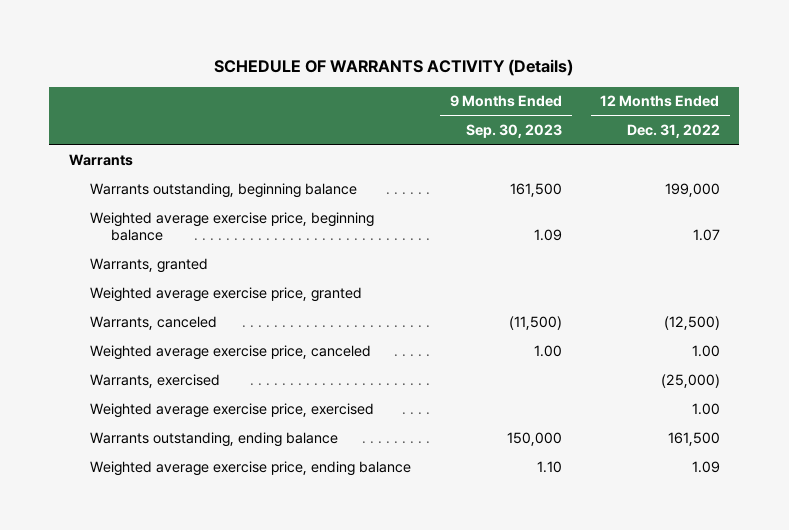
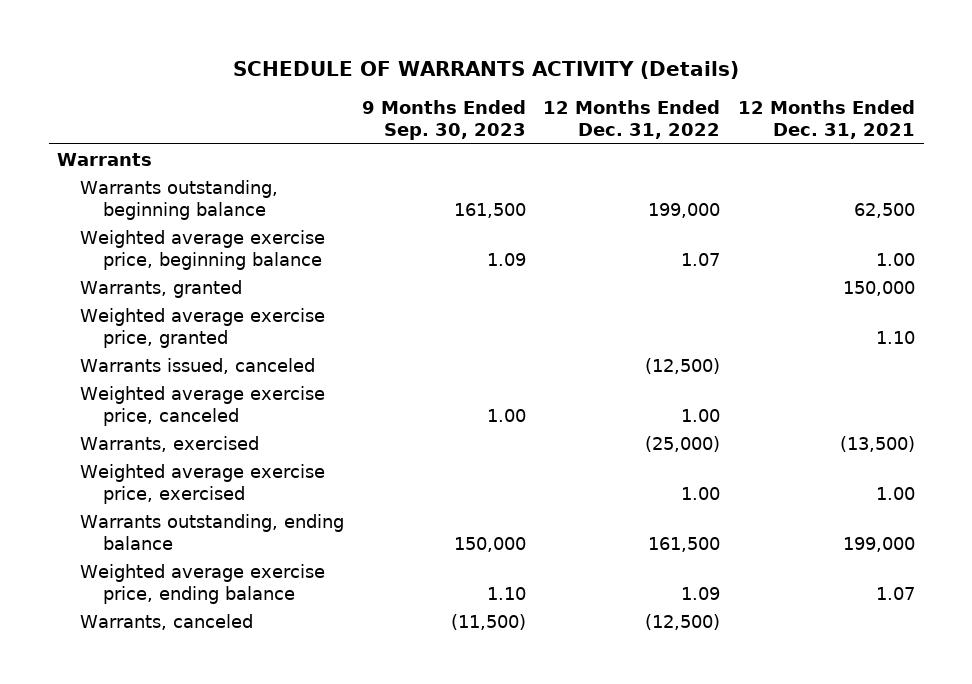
- | 9 Months Ended Sep. 30, 2023 | 12 Months Ended Dec. 31, 2022
+ | 9 Months Ended Sep. 30, 2023 | 12 Months Ended Dec. 31, 2022 | 12 Months Ended Dec. 31, 2021
+ Warrants issued, canceled | | (12,500) |
moved down: Warrants, canceled | (11,500) | (12,500) |

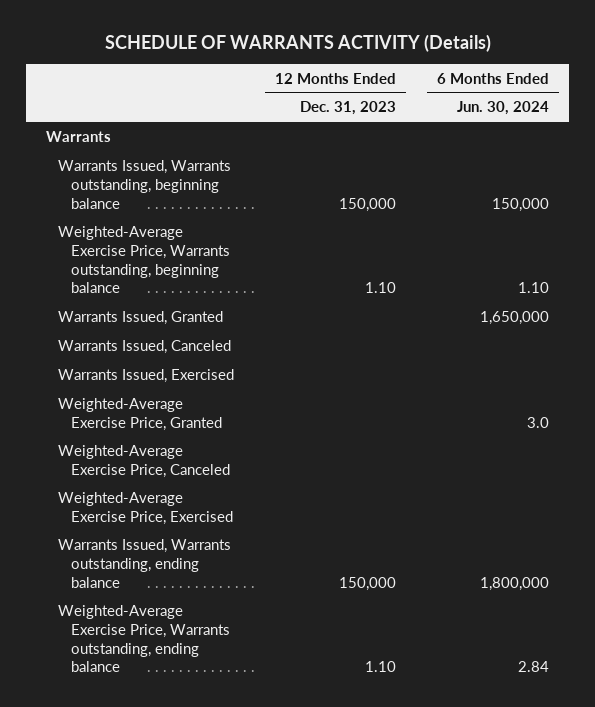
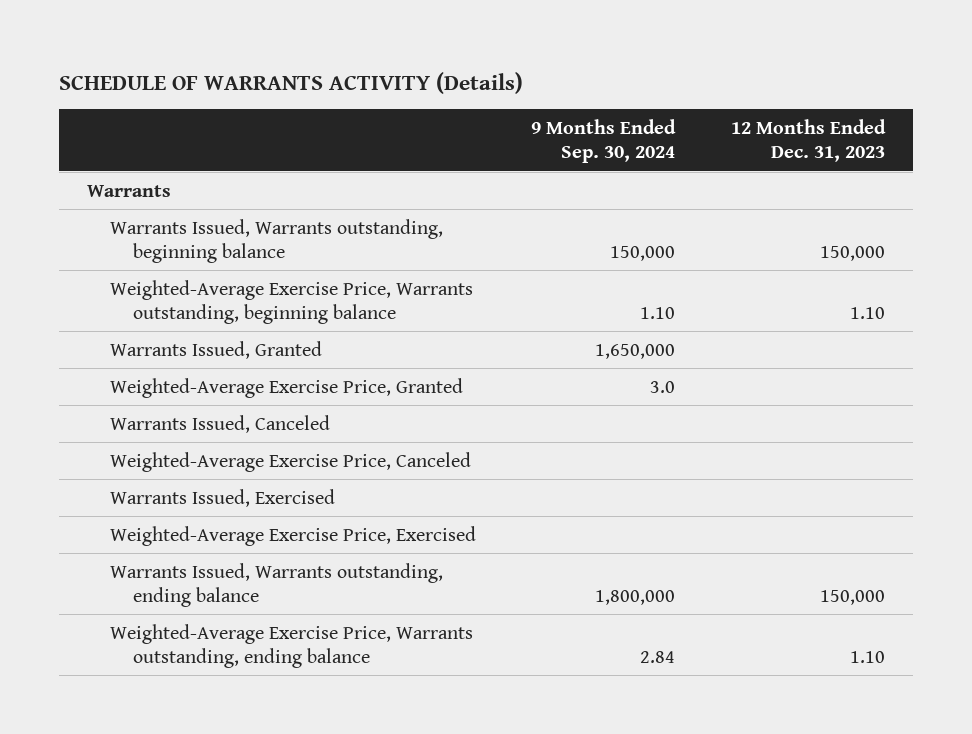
- | 12 Months Ended Dec. 31, 2023 | 6 Months Ended Jun. 30, 2024
+ | 9 Months Ended Sep. 30, 2024 | 12 Months Ended Dec. 31, 2023
moved down: Warrants Issued, Canceled
moved down: Warrants Issued, Exercised

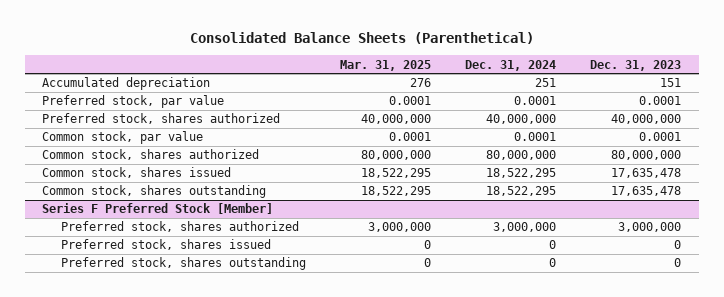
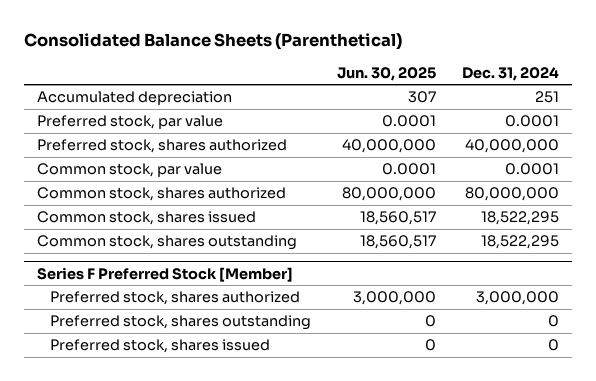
- | Mar. 31, 2025 | Dec. 31, 2024 | Dec. 31, 2023
+ | Jun. 30, 2025 | Dec. 31, 2024
@ Series F Preferred Stock [Member]
moved down: Preferred stock, shares issued | 0 | 0

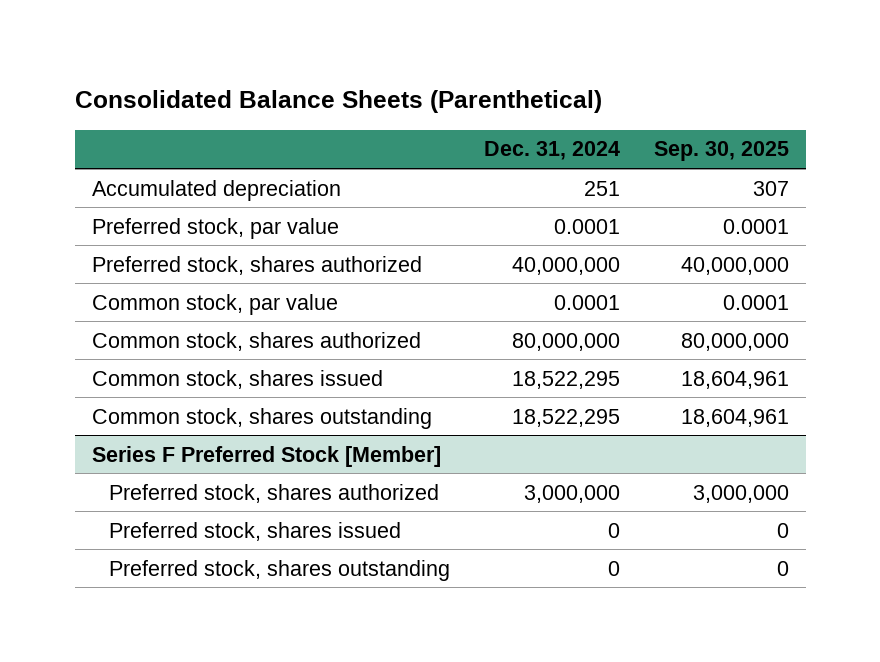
- | Jun. 30, 2025 | Dec. 31, 2024
+ | Dec. 31, 2024 | Sep. 30, 2025
@ Series F Preferred Stock [Member]
moved down: Preferred stock, shares outstanding | 0 | 0

